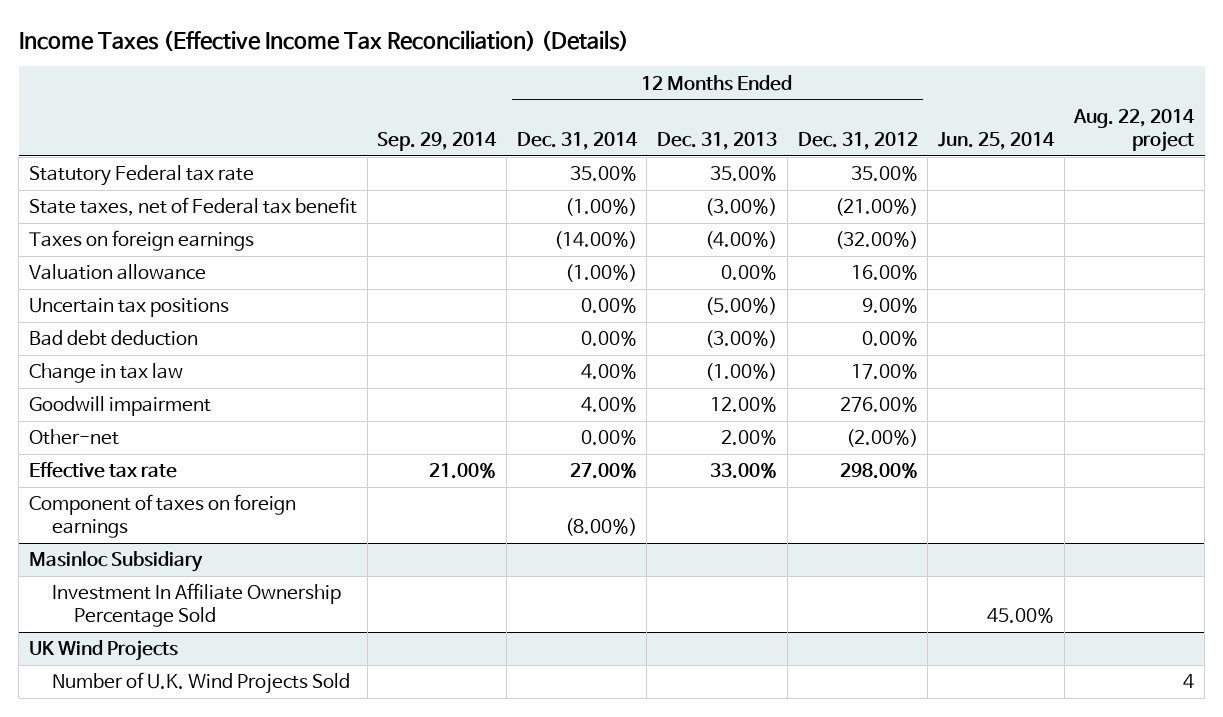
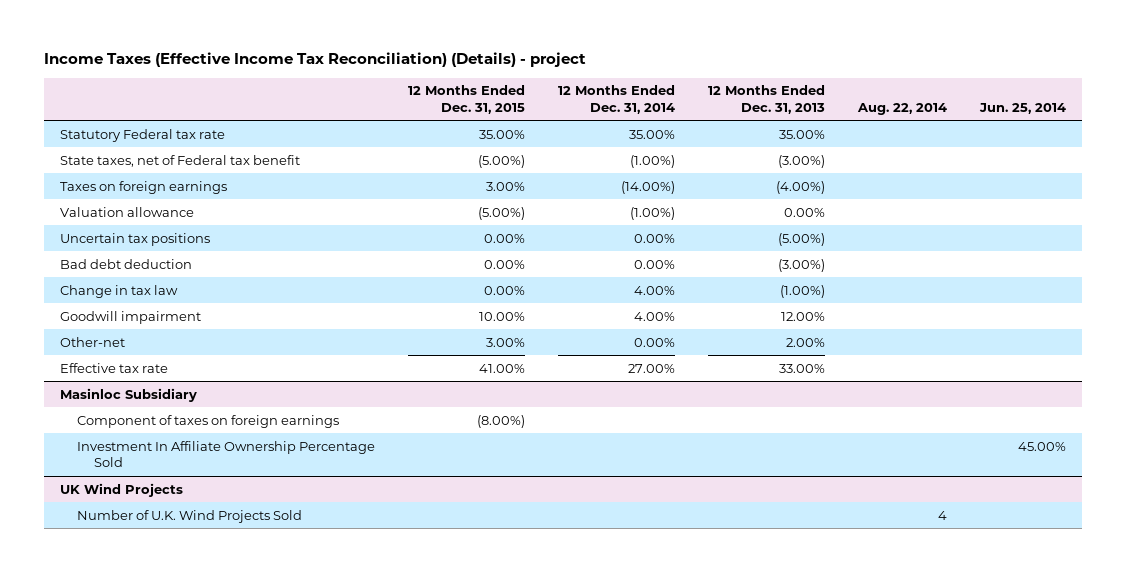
- Income Taxes (Effective Income Tax Reconciliation) (Details)
+ Income Taxes (Effective Income Tax Reconciliation) (Details) - project
- | Sep. 29, 2014 | 12 Months Ended Dec. 31, 2014 | 12 Months Ended Dec. 31, 2013 | 12 Months Ended Dec. 31, 2012 | Jun. 25, 2014 | Aug. 22, 2014 project
+ | 12 Months Ended Dec. 31, 2015 | 12 Months Ended Dec. 31, 2014 | 12 Months Ended Dec. 31, 2013 | Aug. 22, 2014 | Jun. 25, 2014
- Component of taxes on foreign earnings | | (8.00%) | | | |
@ Masinloc Subsidiary
+ Component of taxes on foreign earnings | (8.00%) | | | |

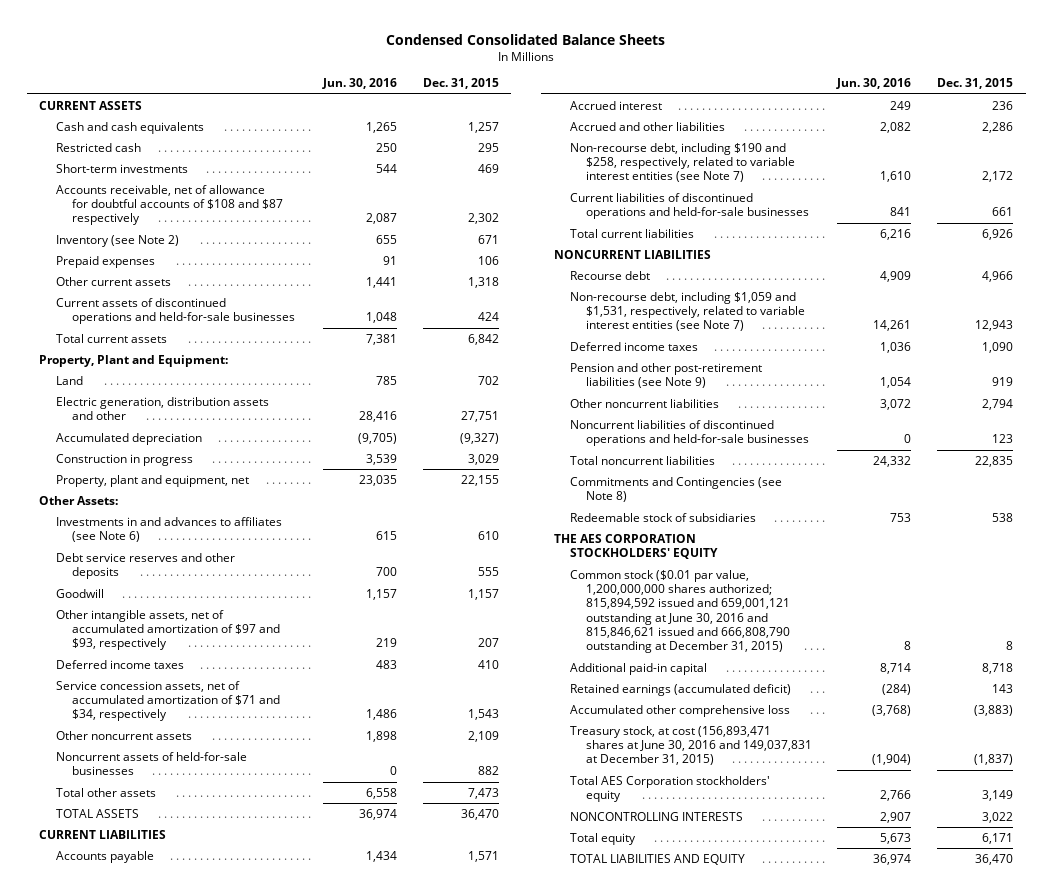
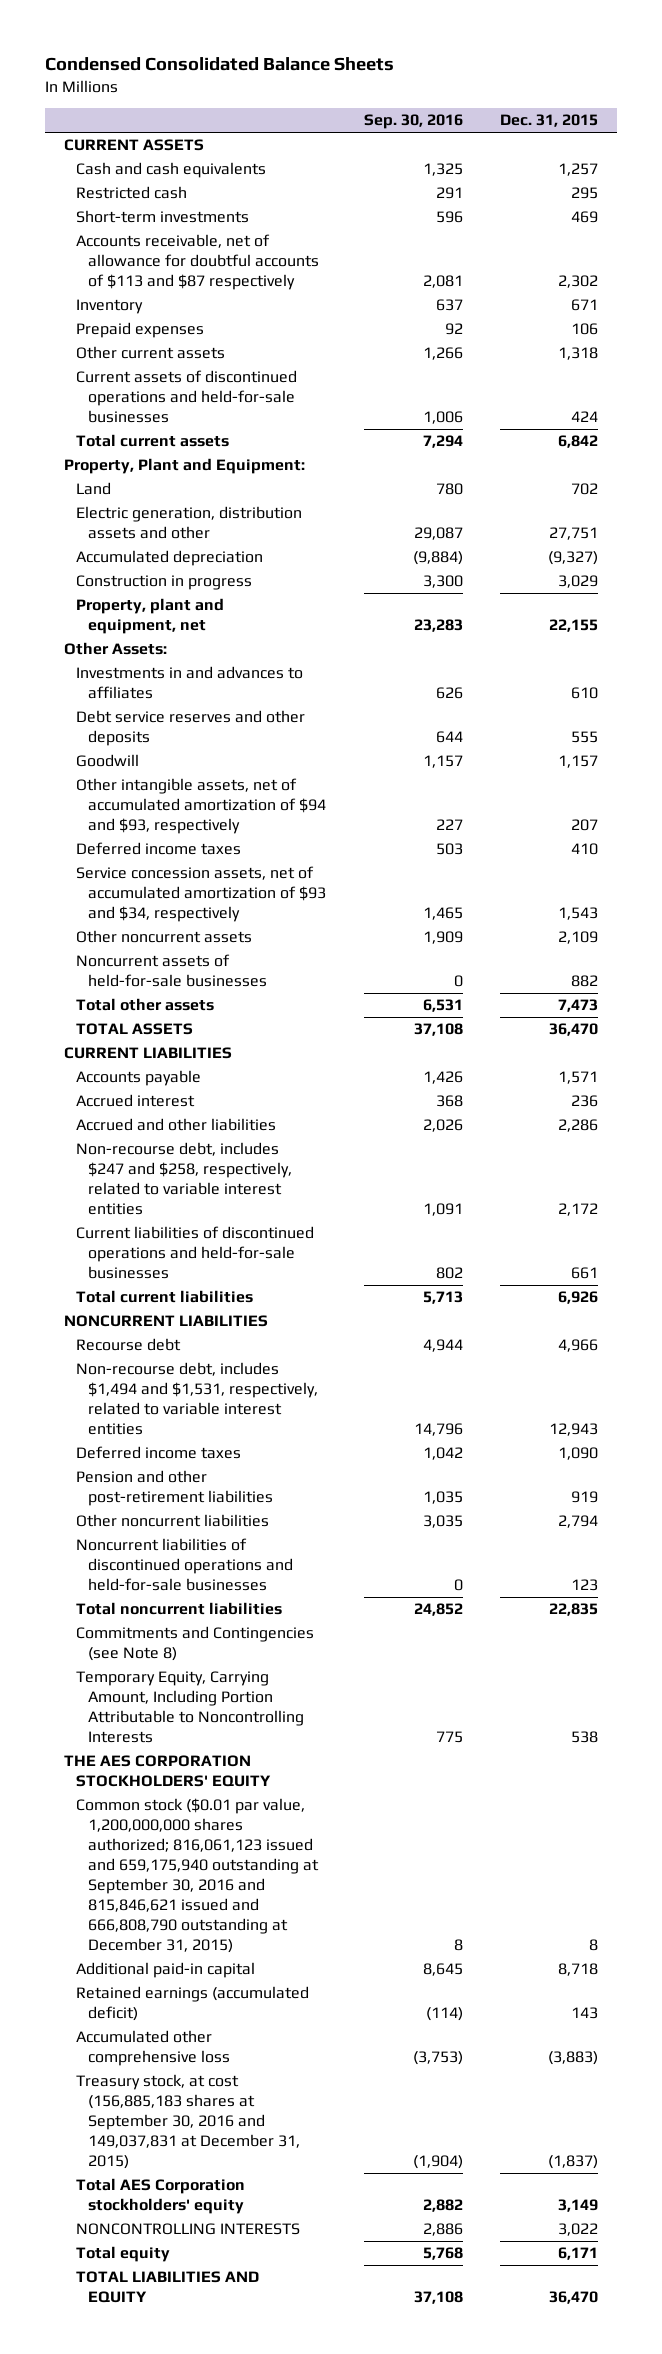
- | Jun. 30, 2016 | Dec. 31, 2015
+ | Sep. 30, 2016 | Dec. 31, 2015
- Accounts receivable, net of allowance for doubtful accounts of $108 and $87 respectively | 2,087 | 2,302
- Inventory (see Note 2) | 655 | 671
+ Accounts receivable, net of allowance for doubtful accounts of $113 and $87 respectively | 2,081 | 2,302
+ Inventory | 637 | 671
- Investments in and advances to affiliates (see Note 6) | 615 | 610
+ Investments in and advances to affiliates | 626 | 610
- Other intangible assets, net of accumulated amortization of $97 and $93, respectively | 219 | 207
+ Other intangible assets, net of accumulated amortization of $94 and $93, respectively | 227 | 207
- Service concession assets, net of accumulated amortization of $71 and $34, respectively | 1,486 | 1,543
+ Service concession assets, net of accumulated amortization of $93 and $34, respectively | 1,465 | 1,543
- Non-recourse debt, including $190 and $258, respectively, related to variable interest entities (see Note 7) | 1,610 | 2,172
+ Non-recourse debt, includes $247 and $258, respectively, related to variable interest entities | 1,091 | 2,172
- Non-recourse debt, including $1,059 and $1,531, respectively, related to variable interest entities (see Note 7) | 14,261 | 12,943
+ Non-recourse debt, includes $1,494 and $1,531, respectively, related to variable interest entities | 14,796 | 12,943
- Pension and other post-retirement liabilities (see Note 9) | 1,054 | 919
+ Pension and other post-retirement liabilities | 1,035 | 919
- Redeemable stock of subsidiaries | 753 | 538
+ Temporary Equity, Carrying Amount, Including Portion Attributable to Noncontrolling Interests | 775 | 538
- Common stock ($0.01 par value, 1,200,000,000 shares authorized; 815,894,592 issued and 659,001,121 outstanding at June 30, 2016 and 815,846,621 issued and 666,808,790 outstanding at December 31, 2015) | 8 | 8
+ Common stock ($0.01 par value, 1,200,000,000 shares authorized; 816,061,123 issued and 659,175,940 outstanding at September 30, 2016 and 815,846,621 issued and 666,808,790 outstanding at December 31, 2015) | 8 | 8
- Treasury stock, at cost (156,893,471 shares at June 30, 2016 and 149,037,831 at December 31, 2015) | (1,904) | (1,837)
+ Treasury stock, at cost (156,885,183 shares at September 30, 2016 and 149,037,831 at December 31, 2015) | (1,904) | (1,837)

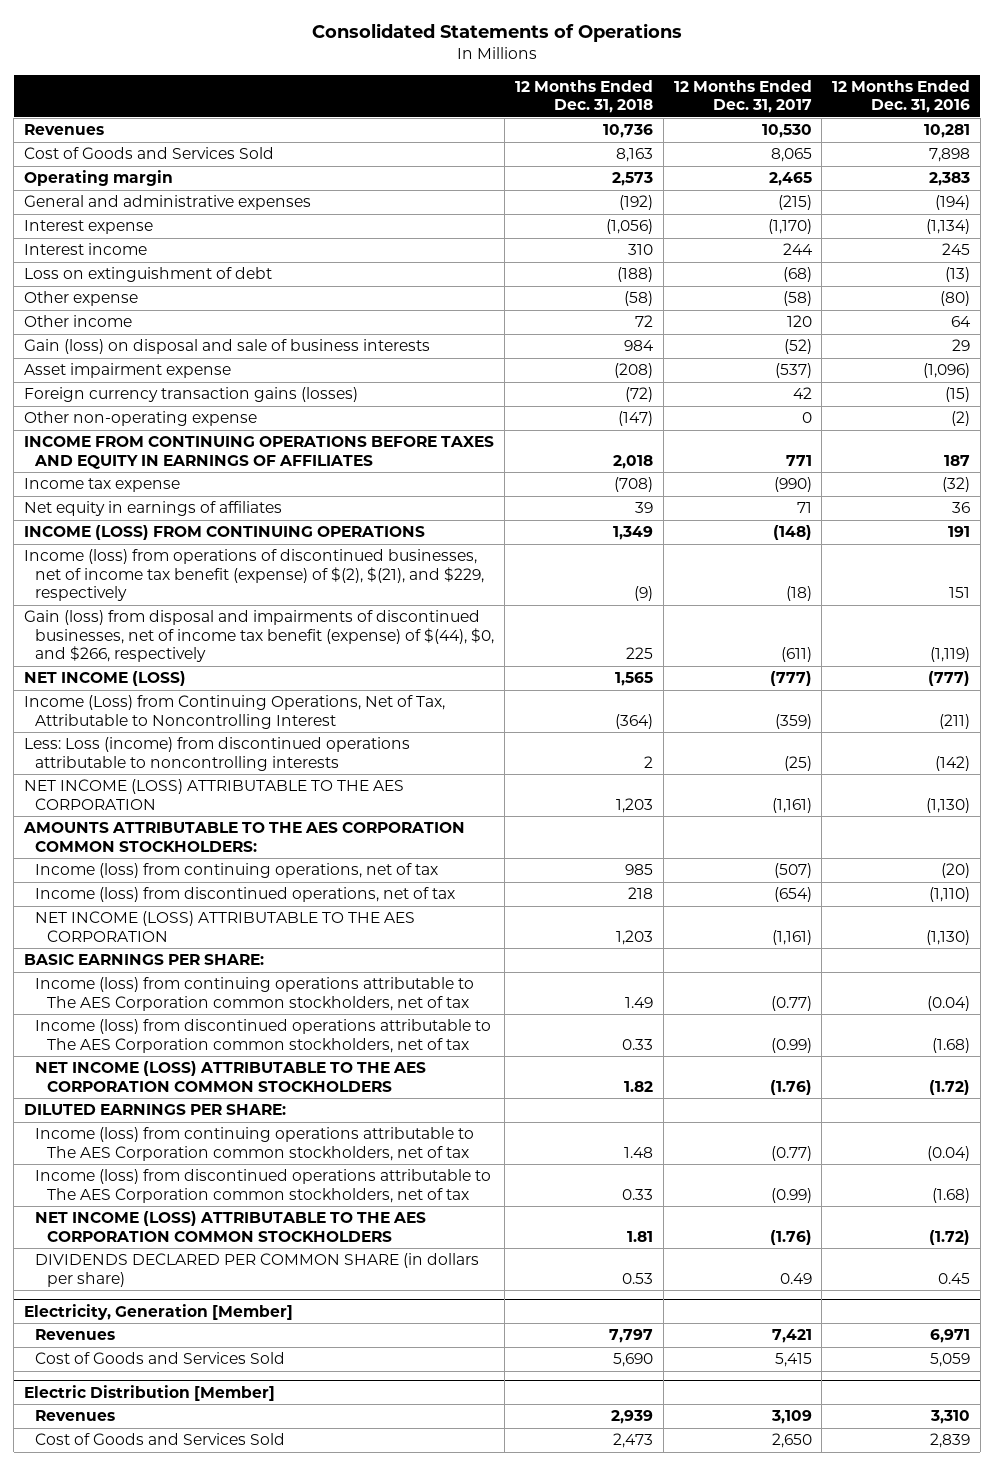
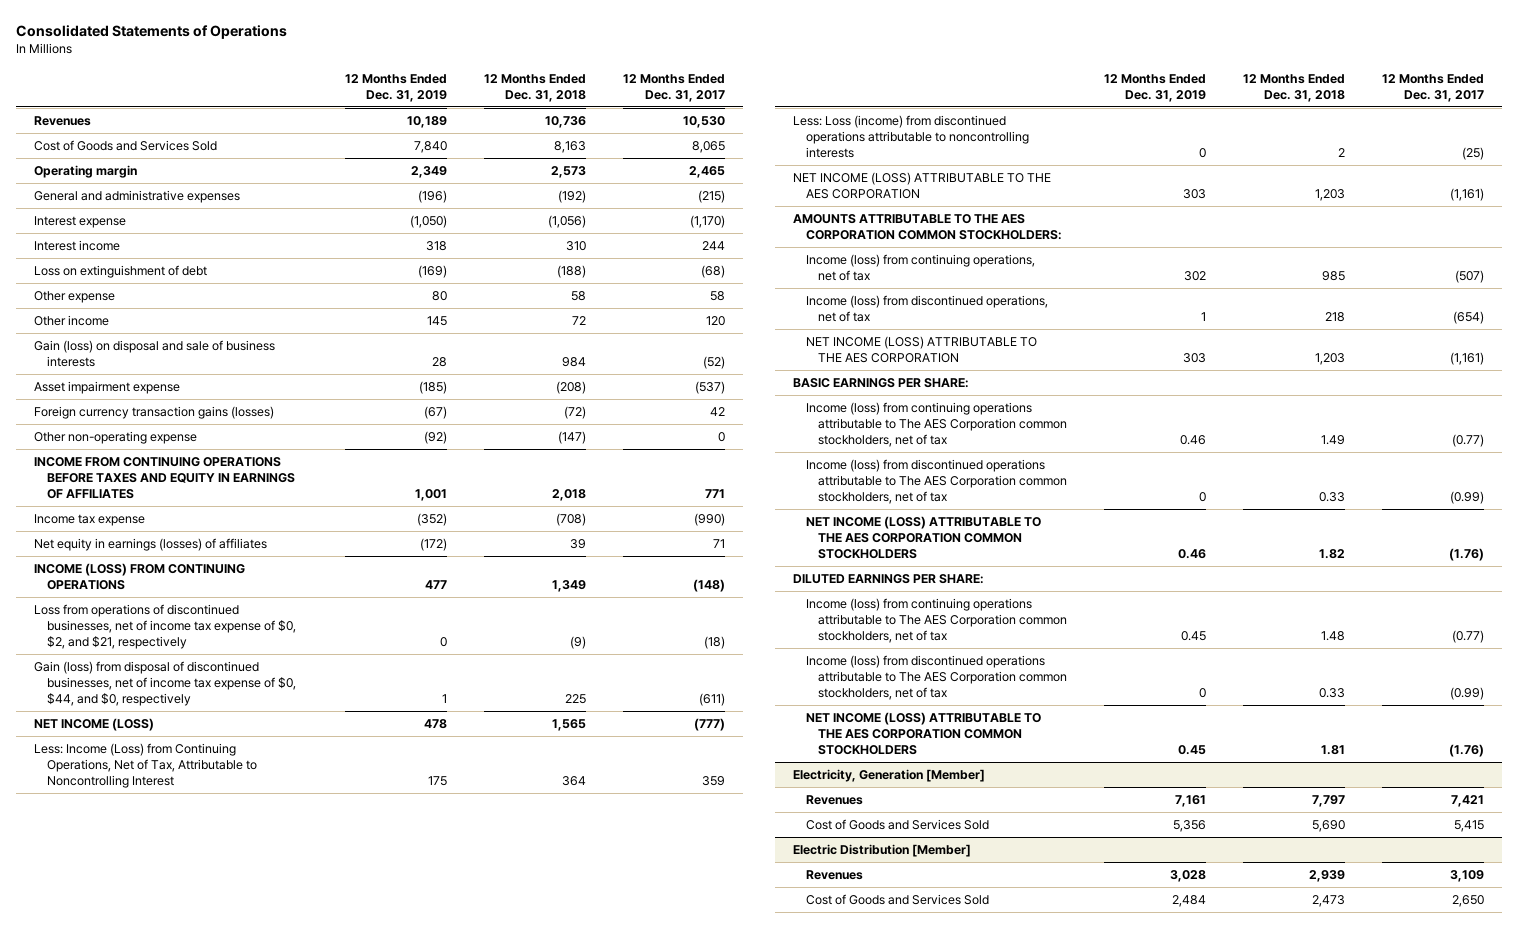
- | 12 Months Ended Dec. 31, 2018 | 12 Months Ended Dec. 31, 2017 | 12 Months Ended Dec. 31, 2016
+ | 12 Months Ended Dec. 31, 2019 | 12 Months Ended Dec. 31, 2018 | 12 Months Ended Dec. 31, 2017
- Other expense | (58) | (58) | (80)
+ Other expense | 80 | 58 | 58
- Net equity in earnings of affiliates | 39 | 71 | 36
+ Net equity in earnings (losses) of affiliates | (172) | 39 | 71
- Income (loss) from operations of discontinued businesses, net of income tax benefit (expense) of $(2), $(21), and $229, respectively | (9) | (18) | 151
- Gain (loss) from disposal and impairments of discontinued businesses, net of income tax benefit (expense) of $(44), $0, and $266, respectively | 225 | (611) | (1,119)
+ Loss from operations of discontinued businesses, net of income tax expense of $0, $2, and $21, respectively | 0 | (9) | (18)
+ Gain (loss) from disposal of discontinued businesses, net of income tax expense of $0, $44, and $0, respectively | 1 | 225 | (611)
- Income (Loss) from Continuing Operations, Net of Tax, Attributable to Noncontrolling Interest | (364) | (359) | (211)
+ Less: Income (Loss) from Continuing Operations, Net of Tax, Attributable to Noncontrolling Interest | 175 | 364 | 359
- DIVIDENDS DECLARED PER COMMON SHARE (in dollars per share) | 0.53 | 0.49 | 0.45

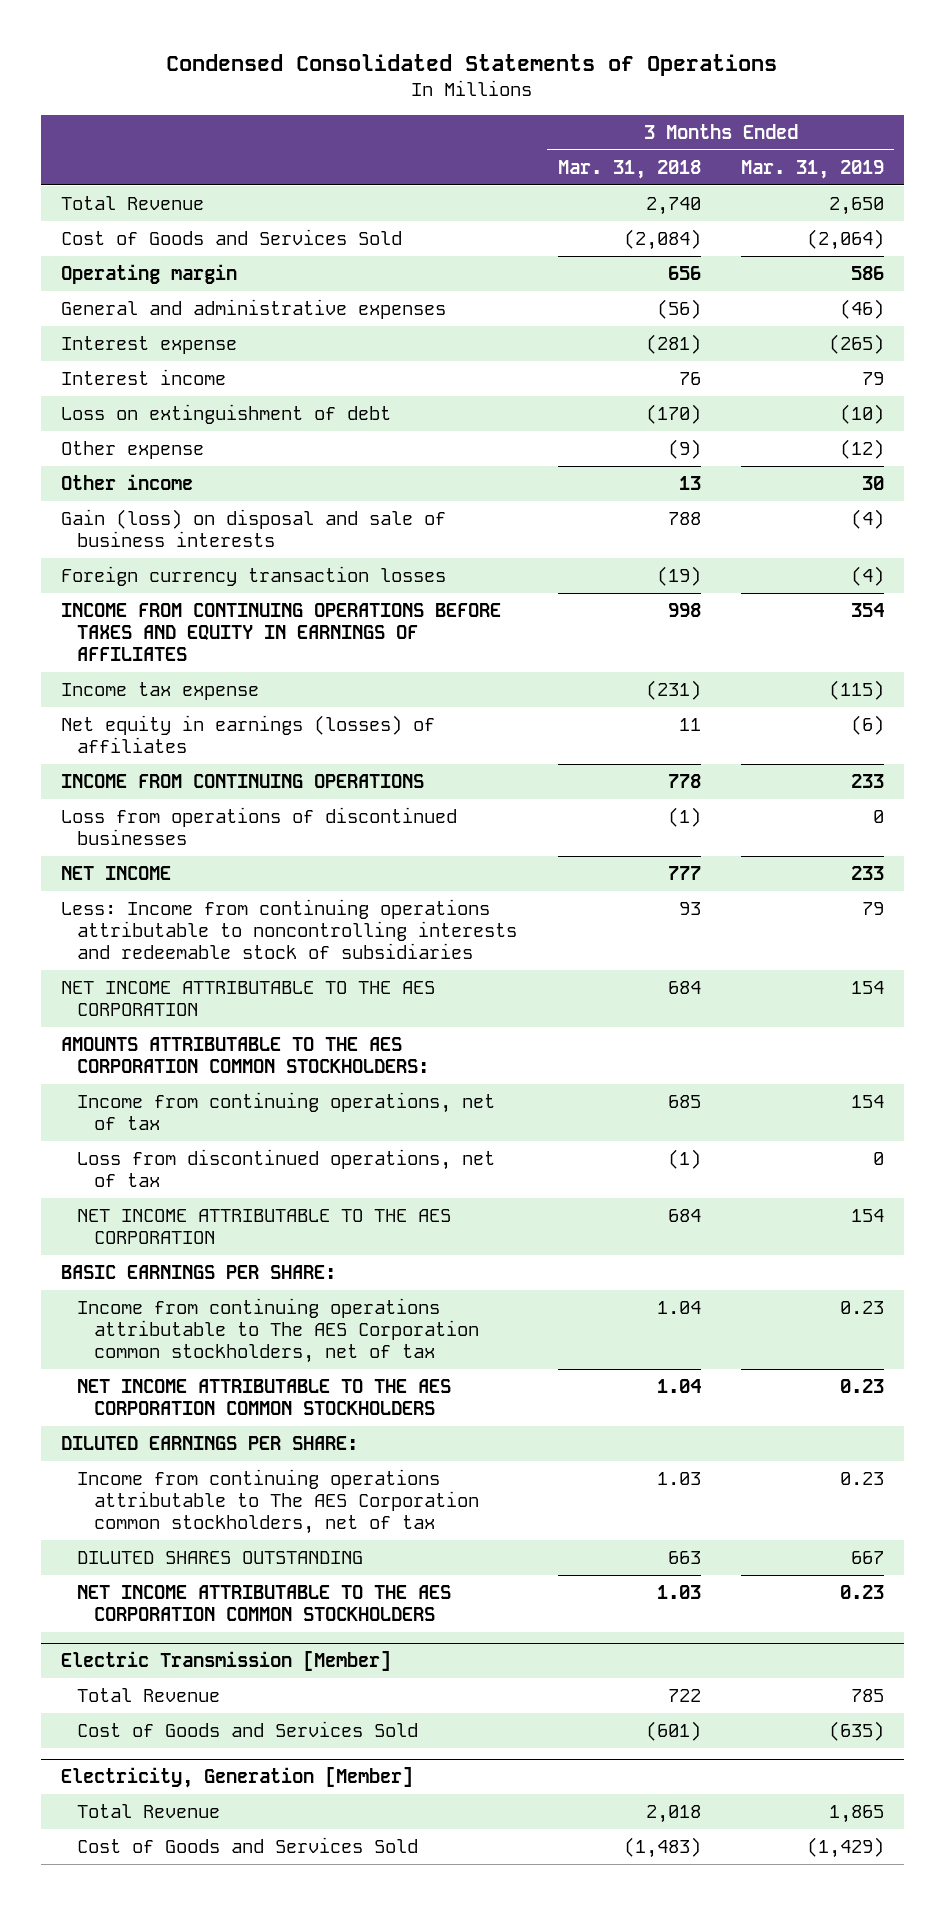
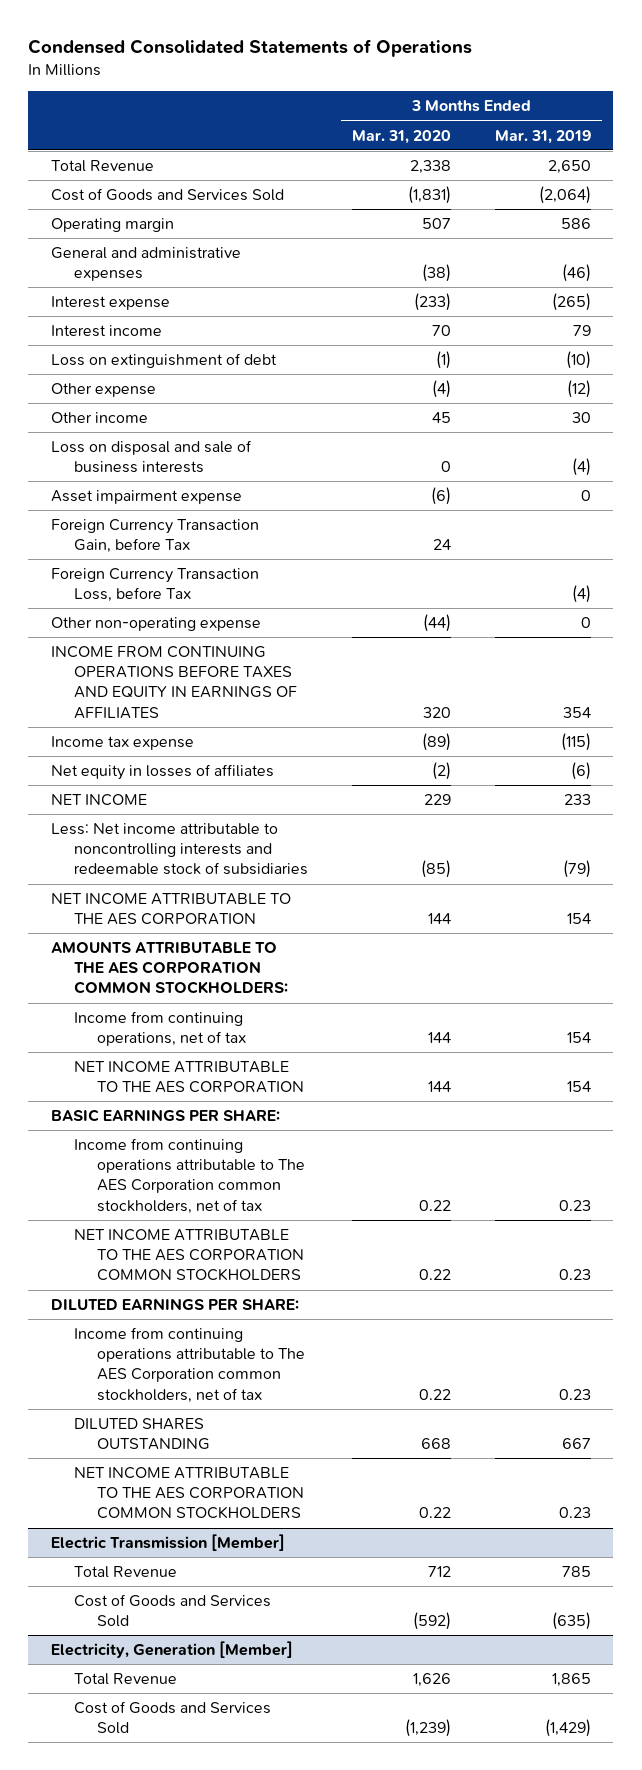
- | 3 Months Ended Mar. 31, 2018 | 3 Months Ended Mar. 31, 2019
+ | 3 Months Ended Mar. 31, 2020 | 3 Months Ended Mar. 31, 2019
- Gain (loss) on disposal and sale of business interests | 788 | (4)
- Foreign currency transaction losses | (19) | (4)
+ Loss on disposal and sale of business interests | 0 | (4)
+ Asset impairment expense | (6) | 0
+ Foreign Currency Transaction Gain, before Tax | 24 |
+ Foreign Currency Transaction Loss, before Tax | | (4)
+ Other non-operating expense | (44) | 0
- Net equity in earnings (losses) of affiliates | 11 | (6)
- INCOME FROM CONTINUING OPERATIONS | 778 | 233
- Loss from operations of discontinued businesses | (1) | 0
+ Net equity in losses of affiliates | (2) | (6)
- Less: Income from continuing operations attributable to noncontrolling interests and redeemable stock of subsidiaries | 93 | 79
+ Less: Net income attributable to noncontrolling interests and redeemable stock of subsidiaries | (85) | (79)
- Loss from discontinued operations, net of tax | (1) | 0

